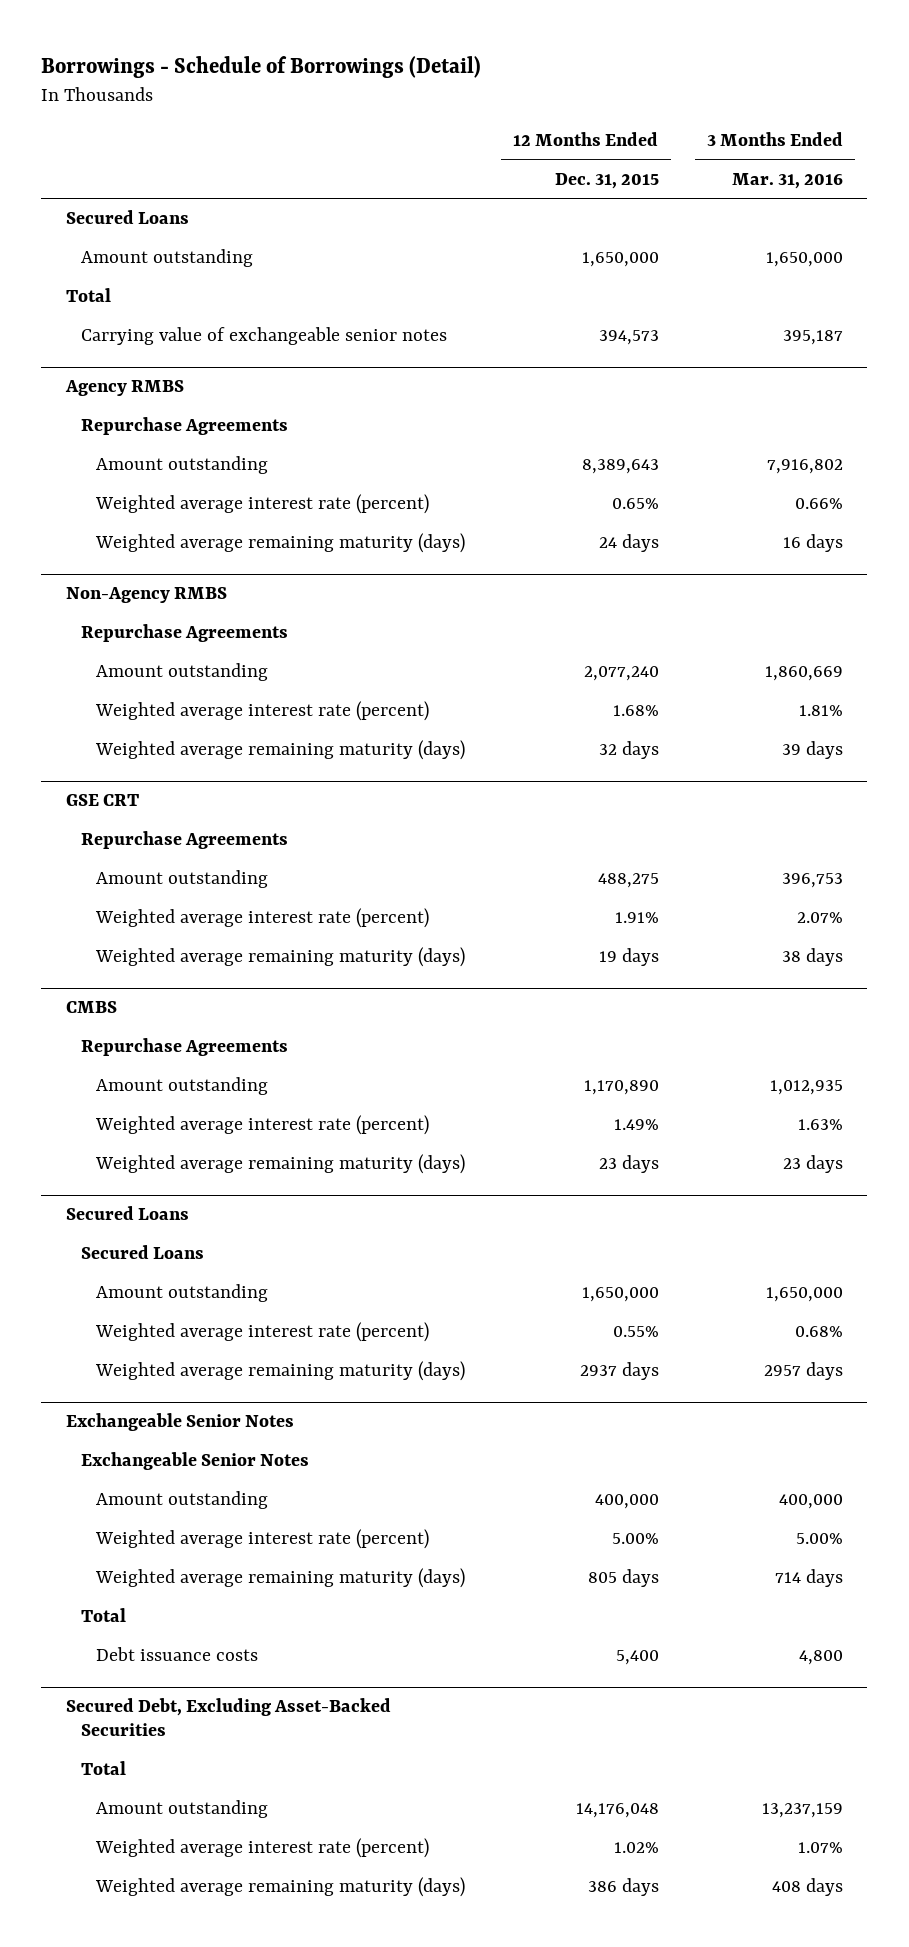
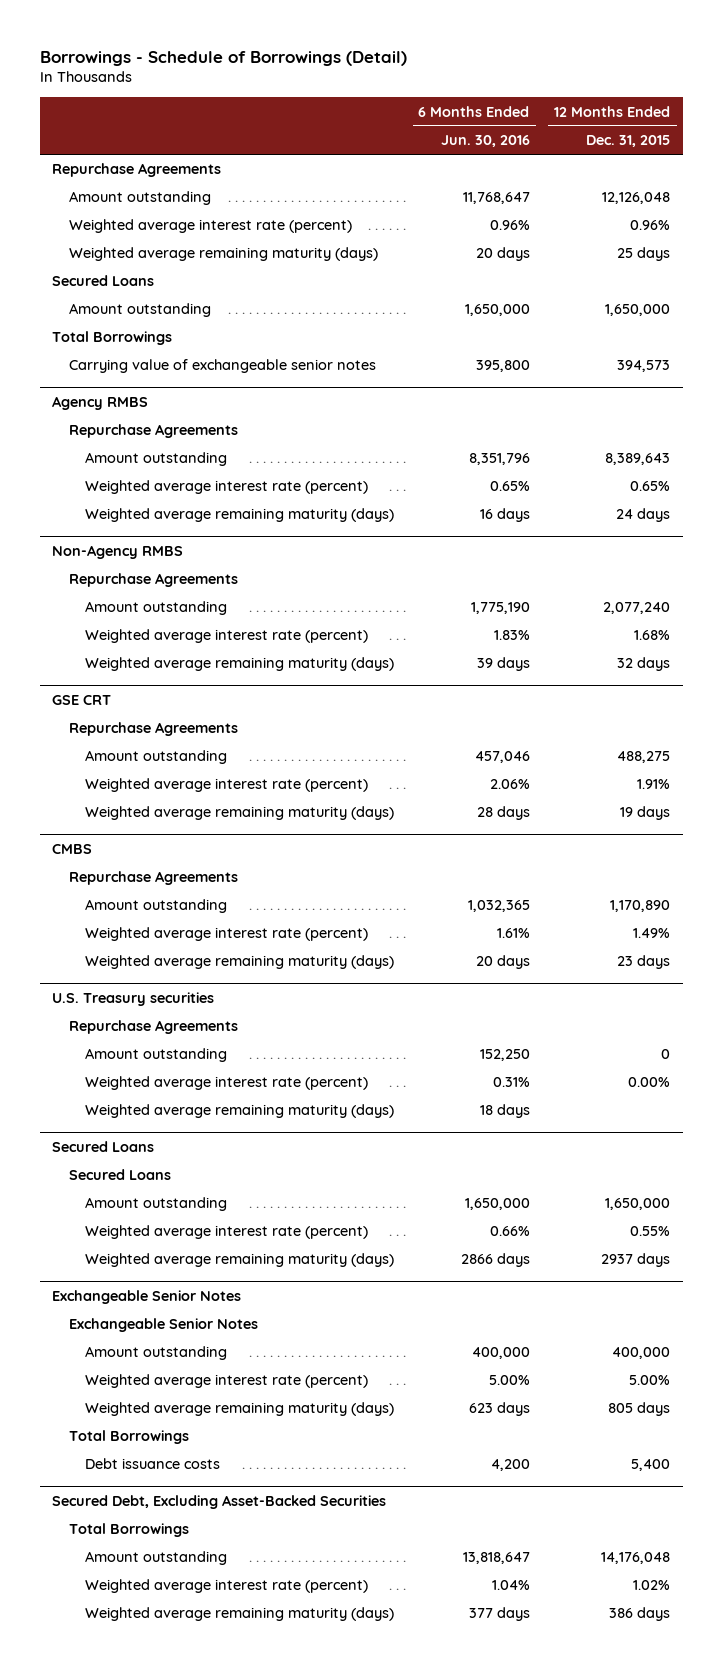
- | 12 Months Ended Dec. 31, 2015 | 3 Months Ended Mar. 31, 2016
+ | 6 Months Ended Jun. 30, 2016 | 12 Months Ended Dec. 31, 2015
+ Repurchase Agreements
+ Amount outstanding | 11,768,647 | 12,126,048
+ Weighted average interest rate (percent) | 0.96% | 0.96%
+ Weighted average remaining maturity (days) | 20 days | 25 days
- Total
+ Total Borrowings
+ U.S. Treasury securities
+ Repurchase Agreements
+ Amount outstanding | 152,250 | 0
+ Weighted average interest rate (percent) | 0.31% | 0.00%
+ Weighted average remaining maturity (days) | 18 days |
@ Exchangeable Senior Notes
- Total
+ Total Borrowings
@ Secured Debt, Excluding Asset-Backed Securities
- Total
+ Total Borrowings

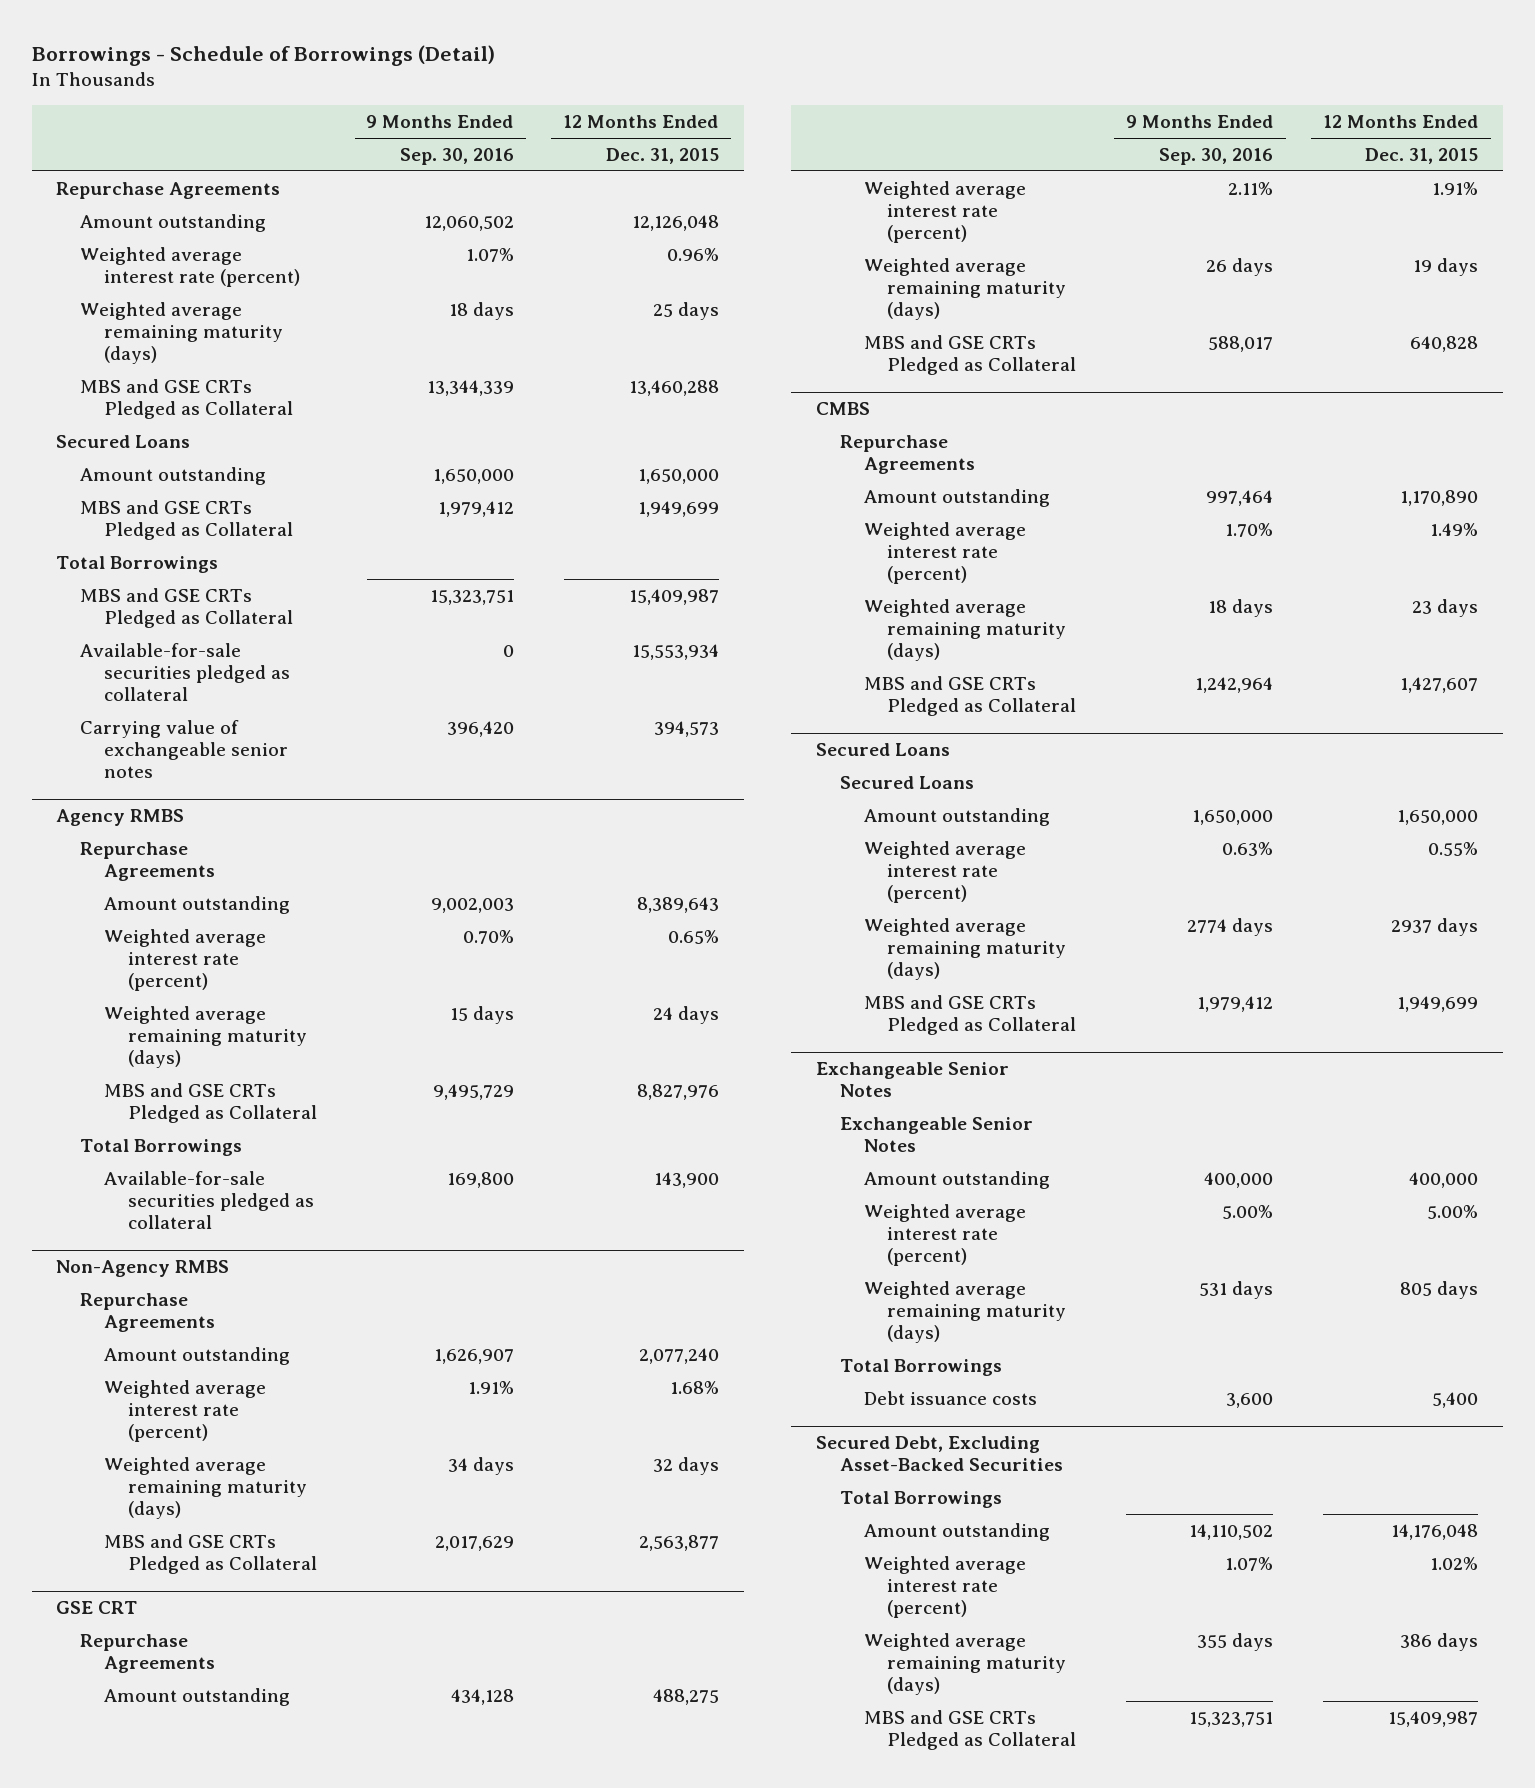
- | 6 Months Ended Jun. 30, 2016 | 12 Months Ended Dec. 31, 2015
+ | 9 Months Ended Sep. 30, 2016 | 12 Months Ended Dec. 31, 2015
+ MBS and GSE CRTs Pledged as Collateral | 13,344,339 | 13,460,288
+ MBS and GSE CRTs Pledged as Collateral | 1,979,412 | 1,949,699
+ MBS and GSE CRTs Pledged as Collateral | 15,323,751 | 15,409,987
+ Available-for-sale securities pledged as collateral | 0 | 15,553,934
@ Agency RMBS
+ MBS and GSE CRTs Pledged as Collateral | 9,495,729 | 8,827,976
+ Total Borrowings
+ Available-for-sale securities pledged as collateral | 169,800 | 143,900
@ Non-Agency RMBS
+ MBS and GSE CRTs Pledged as Collateral | 2,017,629 | 2,563,877
@ GSE CRT
+ MBS and GSE CRTs Pledged as Collateral | 588,017 | 640,828
- U.S. Treasury securities
- Repurchase Agreements
- Amount outstanding | 152,250 | 0
- Weighted average interest rate (percent) | 0.31% | 0.00%
- Weighted average remaining maturity (days) | 18 days |
@ CMBS
+ MBS and GSE CRTs Pledged as Collateral | 1,242,964 | 1,427,607
@ Secured Loans
+ MBS and GSE CRTs Pledged as Collateral | 1,979,412 | 1,949,699
@ Secured Debt, Excluding Asset-Backed Securities
+ MBS and GSE CRTs Pledged as Collateral | 15,323,751 | 15,409,987

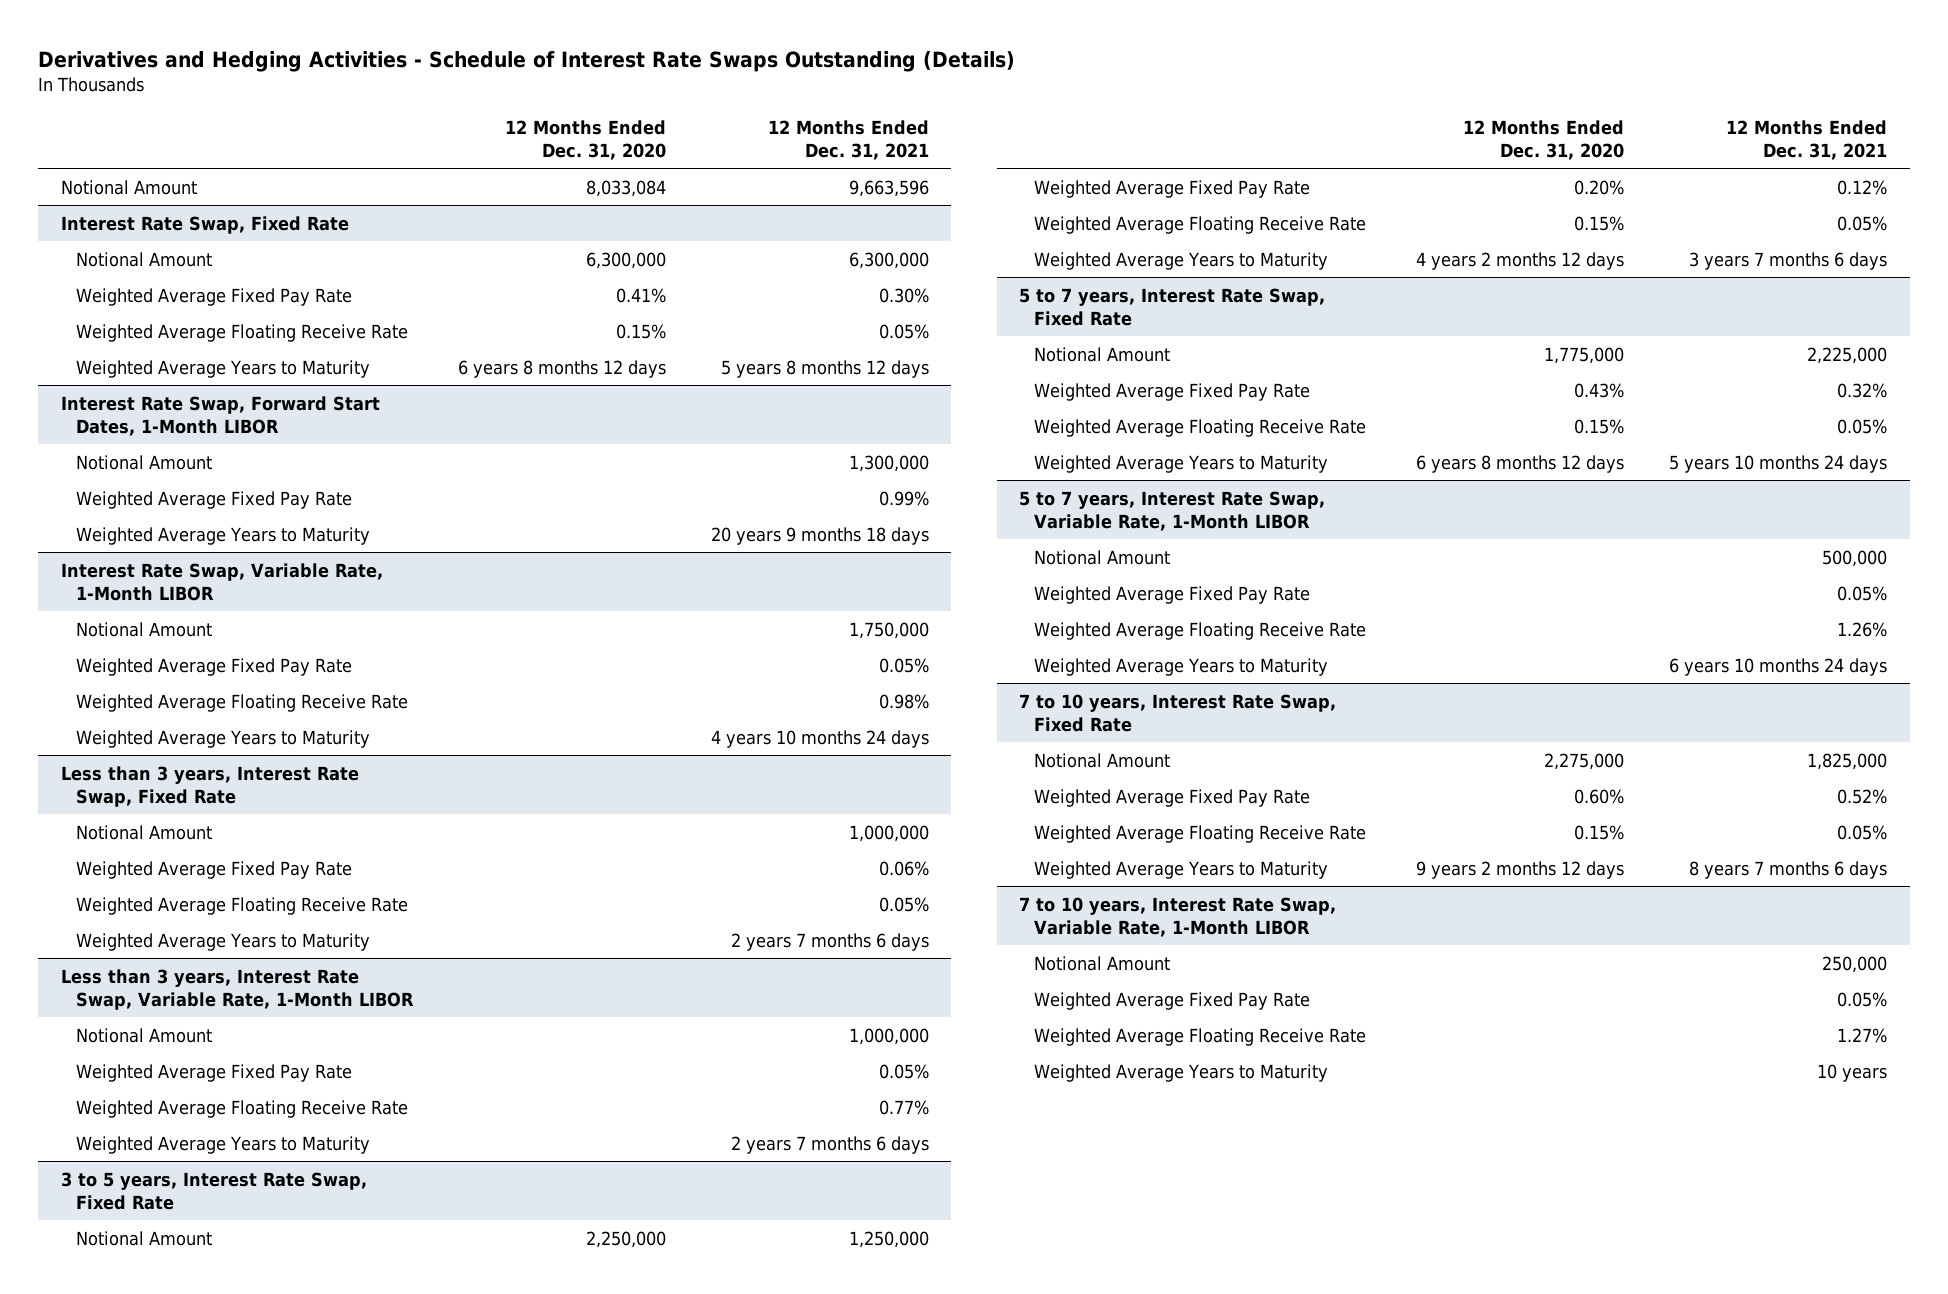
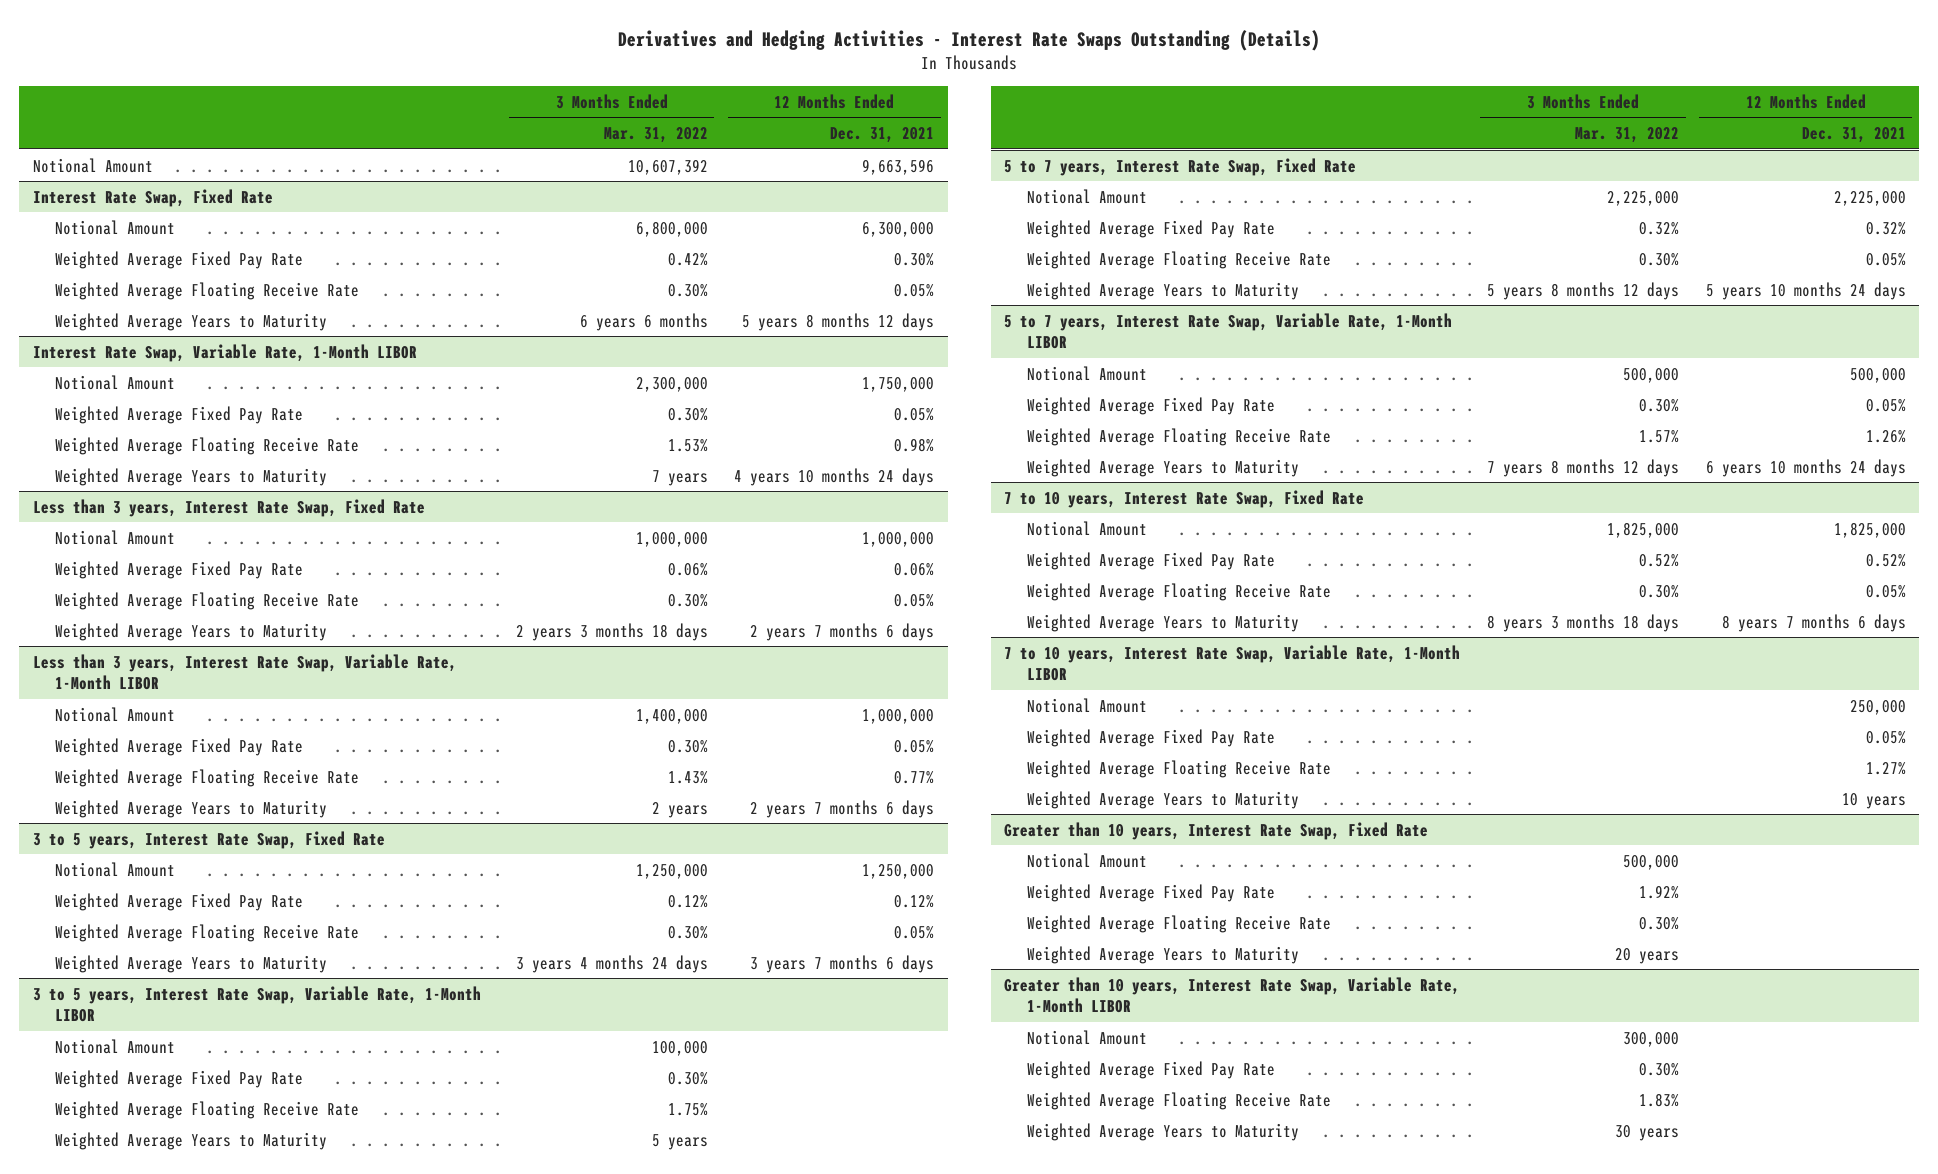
- Derivatives and Hedging Activities - Schedule of Interest Rate Swaps Outstanding (Details)
+ Derivatives and Hedging Activities - Interest Rate Swaps Outstanding (Details)
- | 12 Months Ended Dec. 31, 2020 | 12 Months Ended Dec. 31, 2021
+ | 3 Months Ended Mar. 31, 2022 | 12 Months Ended Dec. 31, 2021
- Interest Rate Swap, Forward Start Dates, 1-Month LIBOR
- Notional Amount | | 1,300,000
- Weighted Average Fixed Pay Rate | | 0.99%
- Weighted Average Years to Maturity | | 20 years 9 months 18 days
+ 3 to 5 years, Interest Rate Swap, Variable Rate, 1-Month LIBOR
+ Notional Amount | 100,000 |
+ Weighted Average Fixed Pay Rate | 0.30% |
+ Weighted Average Floating Receive Rate | 1.75% |
+ Weighted Average Years to Maturity | 5 years |
+ Greater than 10 years, Interest Rate Swap, Fixed Rate
+ Notional Amount | 500,000 |
+ Weighted Average Fixed Pay Rate | 1.92% |
+ Weighted Average Floating Receive Rate | 0.30% |
+ Weighted Average Years to Maturity | 20 years |
+ Greater than 10 years, Interest Rate Swap, Variable Rate, 1-Month LIBOR
+ Notional Amount | 300,000 |
+ Weighted Average Fixed Pay Rate | 0.30% |
+ Weighted Average Floating Receive Rate | 1.83% |
+ Weighted Average Years to Maturity | 30 years |

